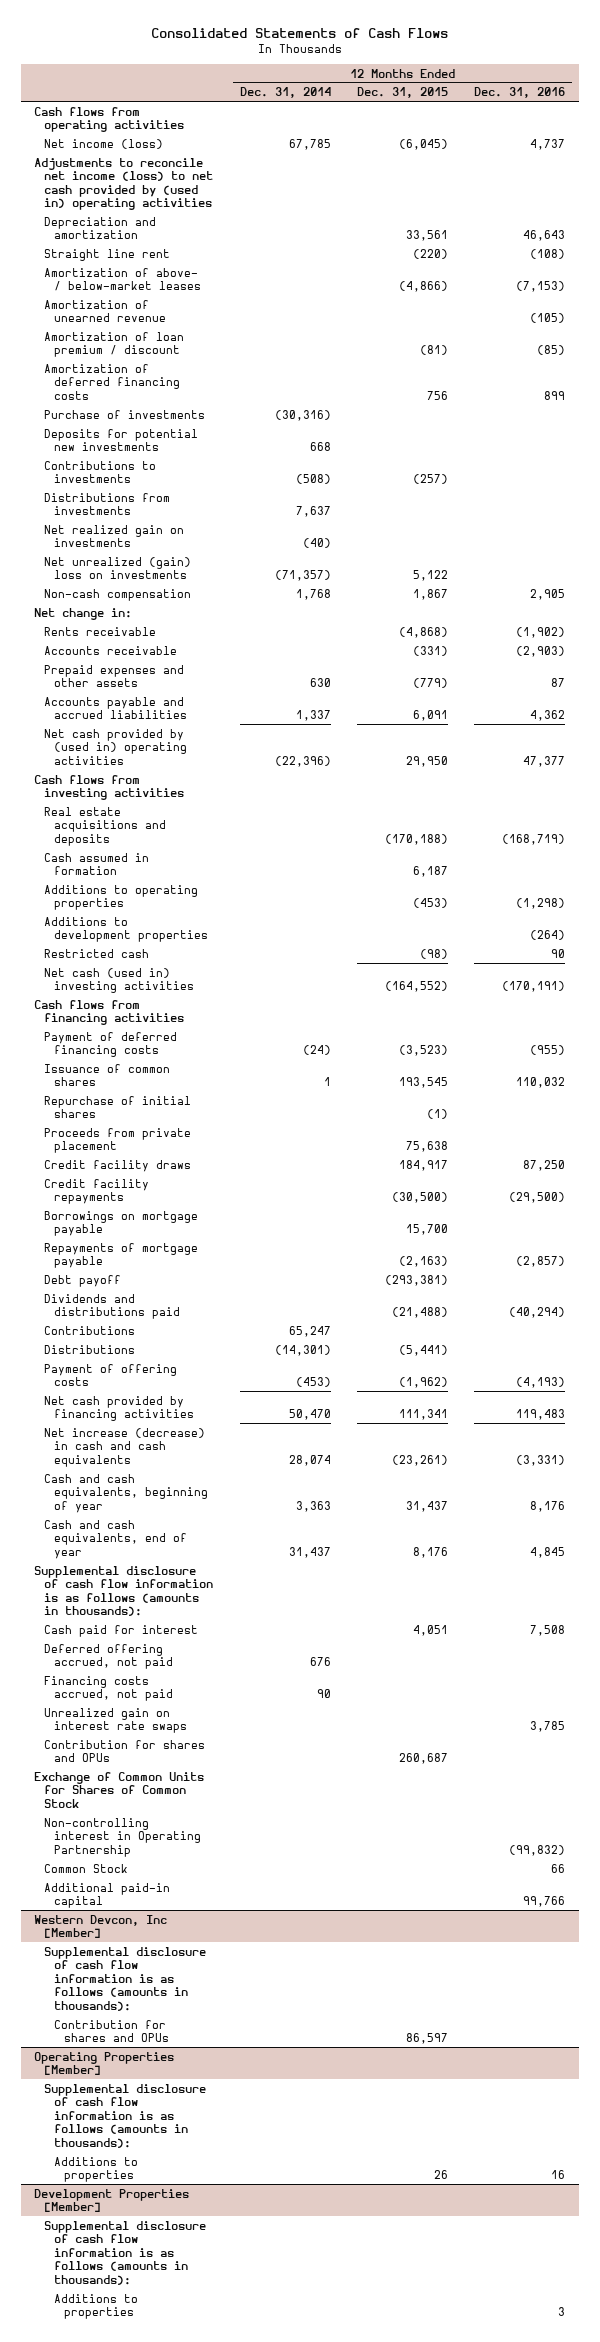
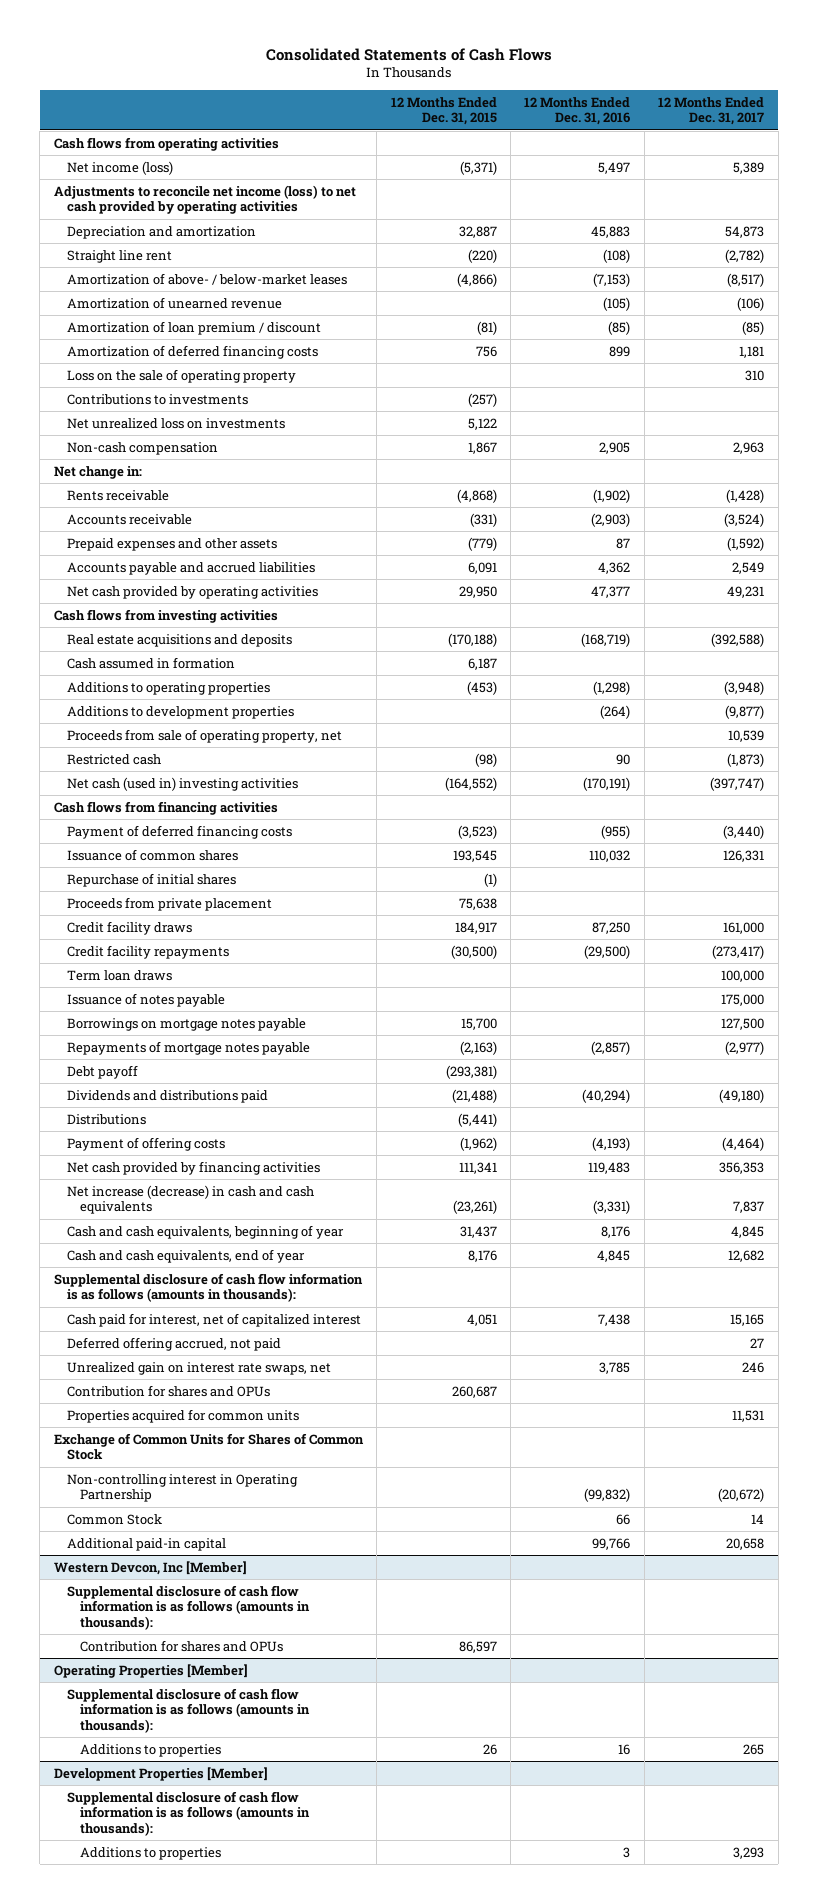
- | 12 Months Ended Dec. 31, 2014 | 12 Months Ended Dec. 31, 2015 | 12 Months Ended Dec. 31, 2016
+ | 12 Months Ended Dec. 31, 2015 | 12 Months Ended Dec. 31, 2016 | 12 Months Ended Dec. 31, 2017
- Net income (loss) | 67,785 | (6,045) | 4,737
- Adjustments to reconcile net income (loss) to net cash provided by (used in) operating activities
- Depreciation and amortization | | 33,561 | 46,643
+ Net income (loss) | (5,371) | 5,497 | 5,389
+ Adjustments to reconcile net income (loss) to net cash provided by operating activities
+ Depreciation and amortization | 32,887 | 45,883 | 54,873
- Purchase of investments | (30,316) | |
- Deposits for potential new investments | 668 | |
+ Loss on the sale of operating property | | | 310
- Distributions from investments | 7,637 | |
- Net realized gain on investments | (40) | |
- Net unrealized (gain) loss on investments | (71,357) | 5,122 |
+ Net unrealized loss on investments | 5,122 | |
- Net cash provided by (used in) operating activities | (22,396) | 29,950 | 47,377
+ Net cash provided by operating activities | 29,950 | 47,377 | 49,231
+ Proceeds from sale of operating property, net | | | 10,539
- Borrowings on mortgage payable | | 15,700 |
- Repayments of mortgage payable | | (2,163) | (2,857)
+ Term loan draws | | | 100,000
+ Issuance of notes payable | | | 175,000
+ Borrowings on mortgage notes payable | 15,700 | | 127,500
+ Repayments of mortgage notes payable | (2,163) | (2,857) | (2,977)
- Contributions | 65,247 | |
- Cash paid for interest | | 4,051 | 7,508
+ Cash paid for interest, net of capitalized interest | 4,051 | 7,438 | 15,165
- Financing costs accrued, not paid | 90 | |
- Unrealized gain on interest rate swaps | | | 3,785
+ Unrealized gain on interest rate swaps, net | | 3,785 | 246
+ Properties acquired for common units | | | 11,531

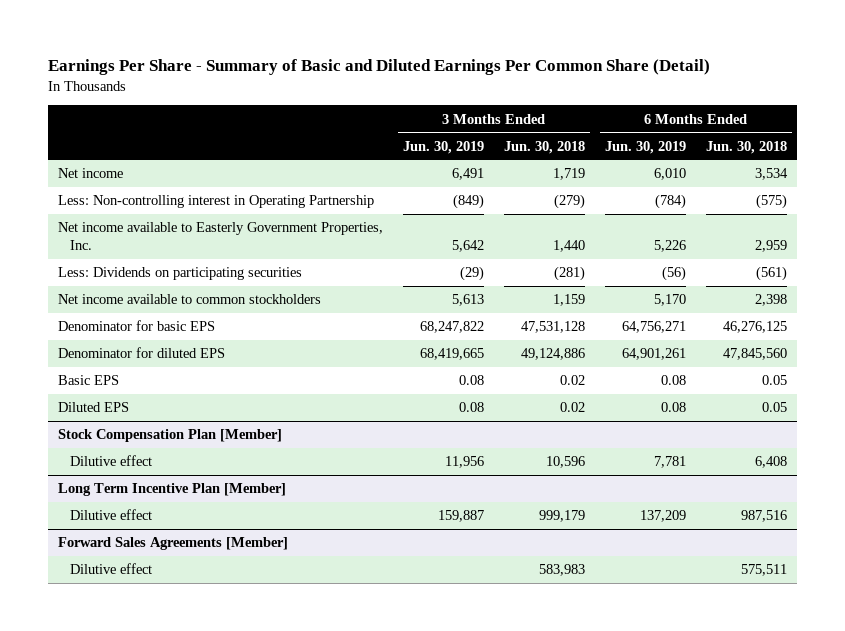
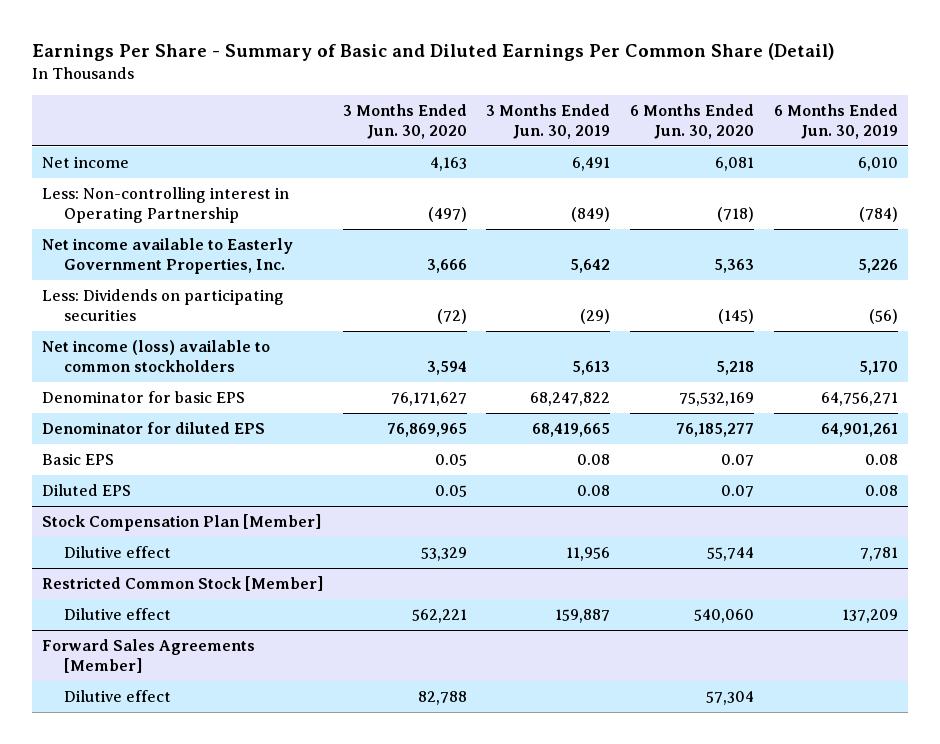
- | 3 Months Ended Jun. 30, 2019 | 3 Months Ended Jun. 30, 2018 | 6 Months Ended Jun. 30, 2019 | 6 Months Ended Jun. 30, 2018
+ | 3 Months Ended Jun. 30, 2020 | 3 Months Ended Jun. 30, 2019 | 6 Months Ended Jun. 30, 2020 | 6 Months Ended Jun. 30, 2019
- Net income available to common stockholders | 5,613 | 1,159 | 5,170 | 2,398
+ Net income (loss) available to common stockholders | 3,594 | 5,613 | 5,218 | 5,170
- Long Term Incentive Plan [Member]
+ Restricted Common Stock [Member]

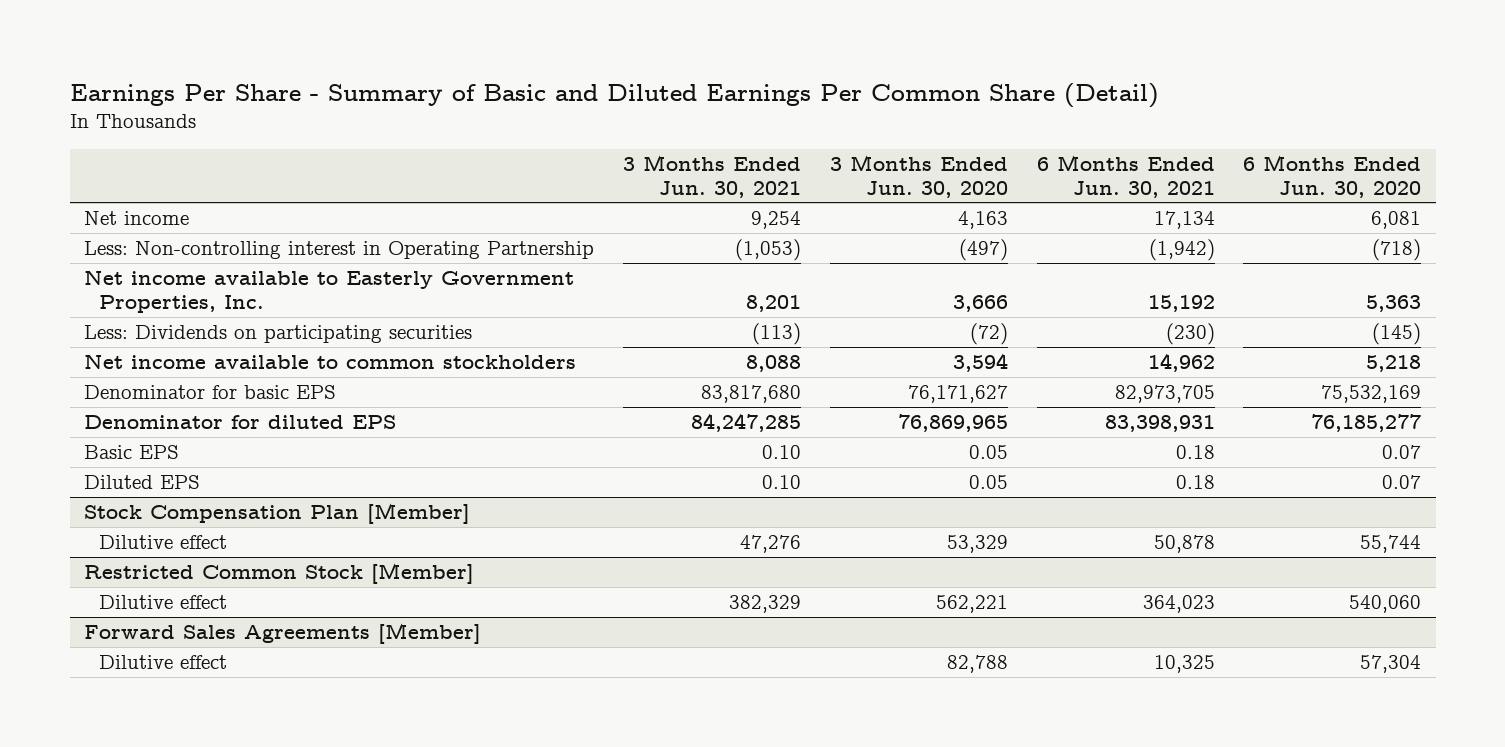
- | 3 Months Ended Jun. 30, 2020 | 3 Months Ended Jun. 30, 2019 | 6 Months Ended Jun. 30, 2020 | 6 Months Ended Jun. 30, 2019
+ | 3 Months Ended Jun. 30, 2021 | 3 Months Ended Jun. 30, 2020 | 6 Months Ended Jun. 30, 2021 | 6 Months Ended Jun. 30, 2020
- Net income (loss) available to common stockholders | 3,594 | 5,613 | 5,218 | 5,170
+ Net income available to common stockholders | 8,088 | 3,594 | 14,962 | 5,218

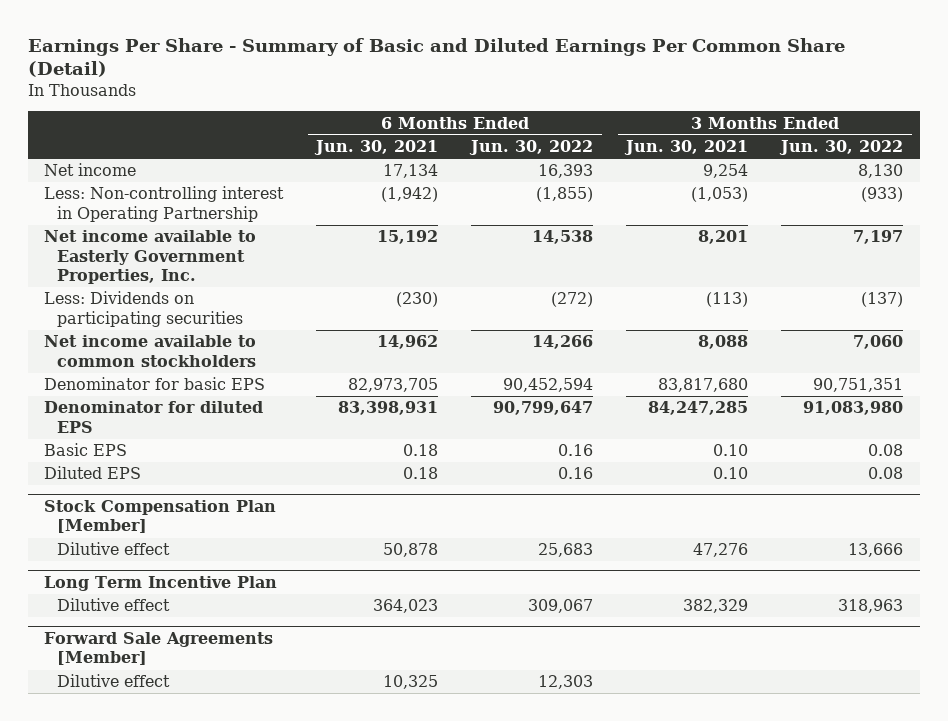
- | 3 Months Ended Jun. 30, 2021 | 3 Months Ended Jun. 30, 2020 | 6 Months Ended Jun. 30, 2021 | 6 Months Ended Jun. 30, 2020
+ | 6 Months Ended Jun. 30, 2021 | 6 Months Ended Jun. 30, 2022 | 3 Months Ended Jun. 30, 2021 | 3 Months Ended Jun. 30, 2022
- Restricted Common Stock [Member]
+ Long Term Incentive Plan
- Forward Sales Agreements [Member]
+ Forward Sale Agreements [Member]

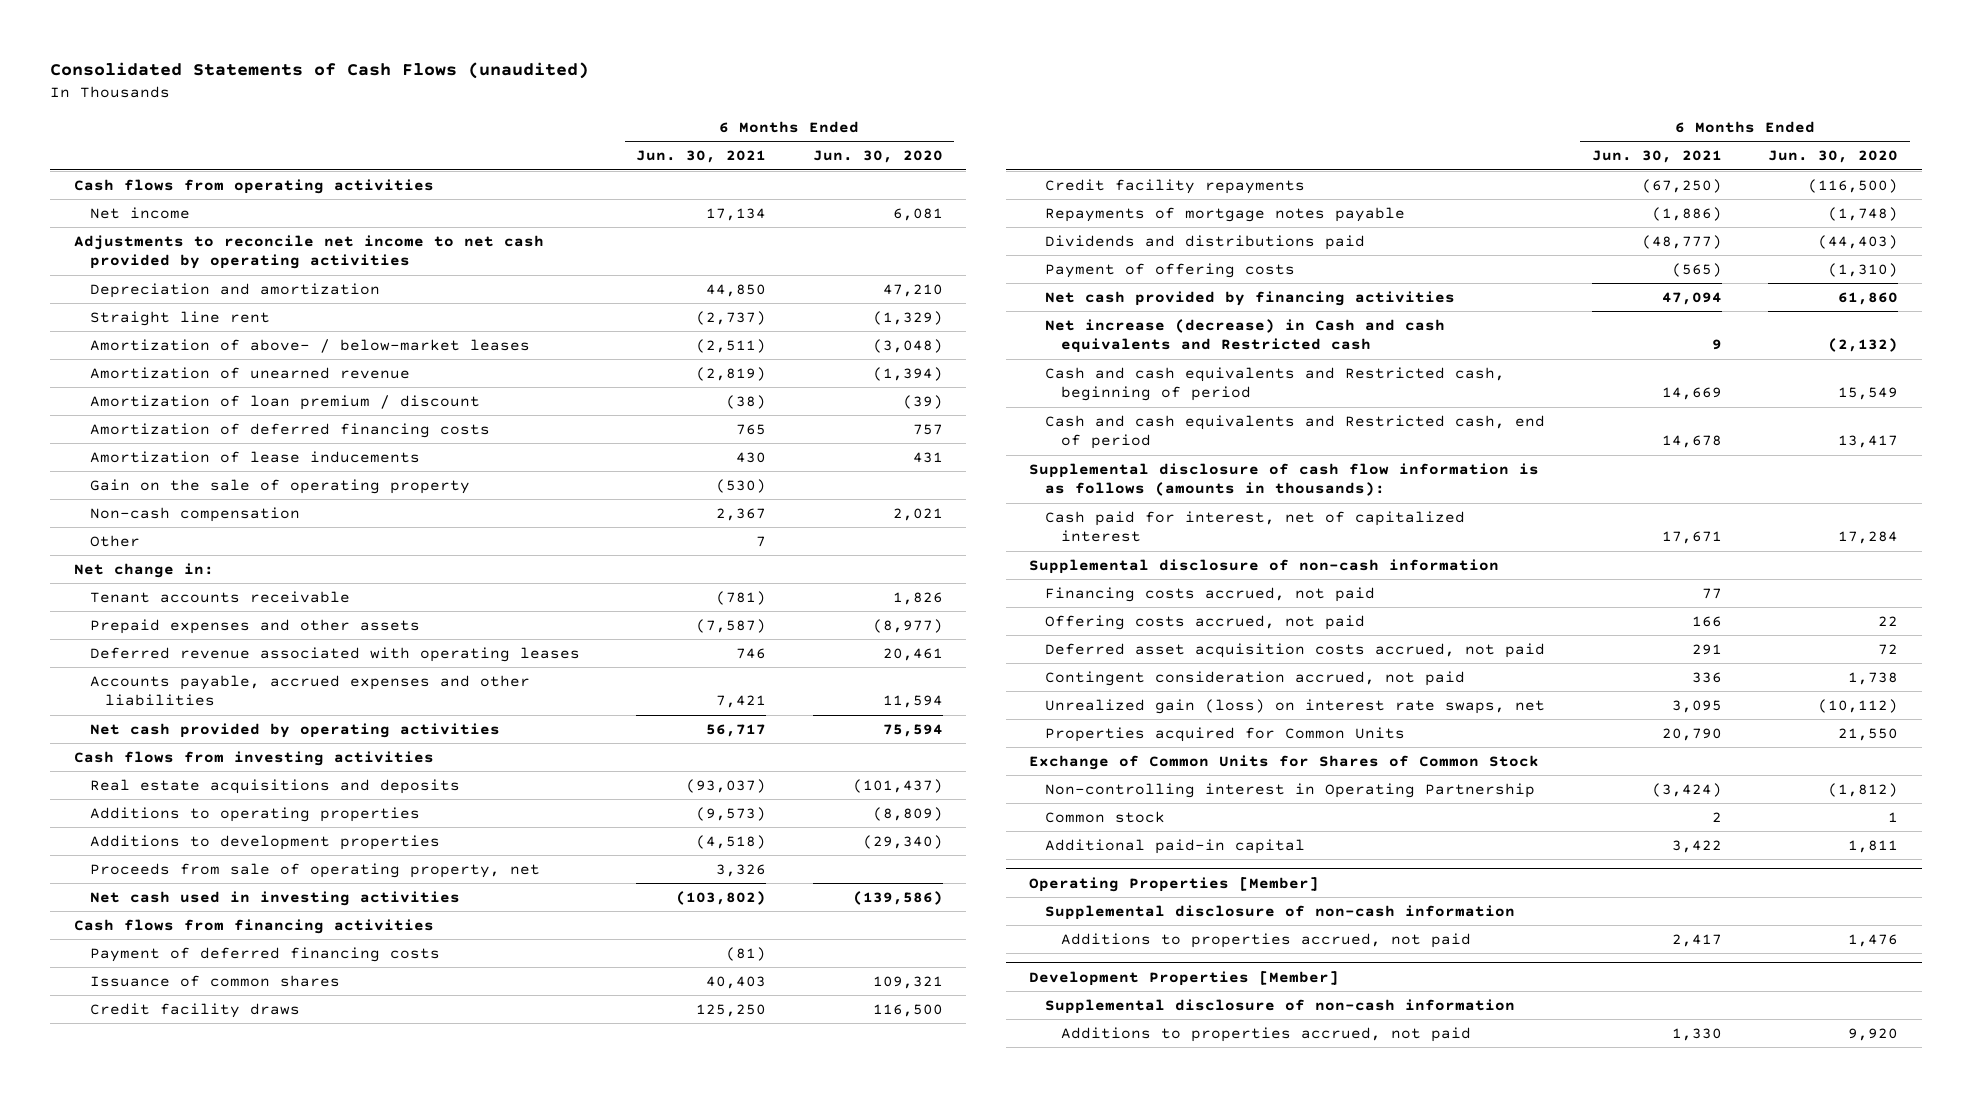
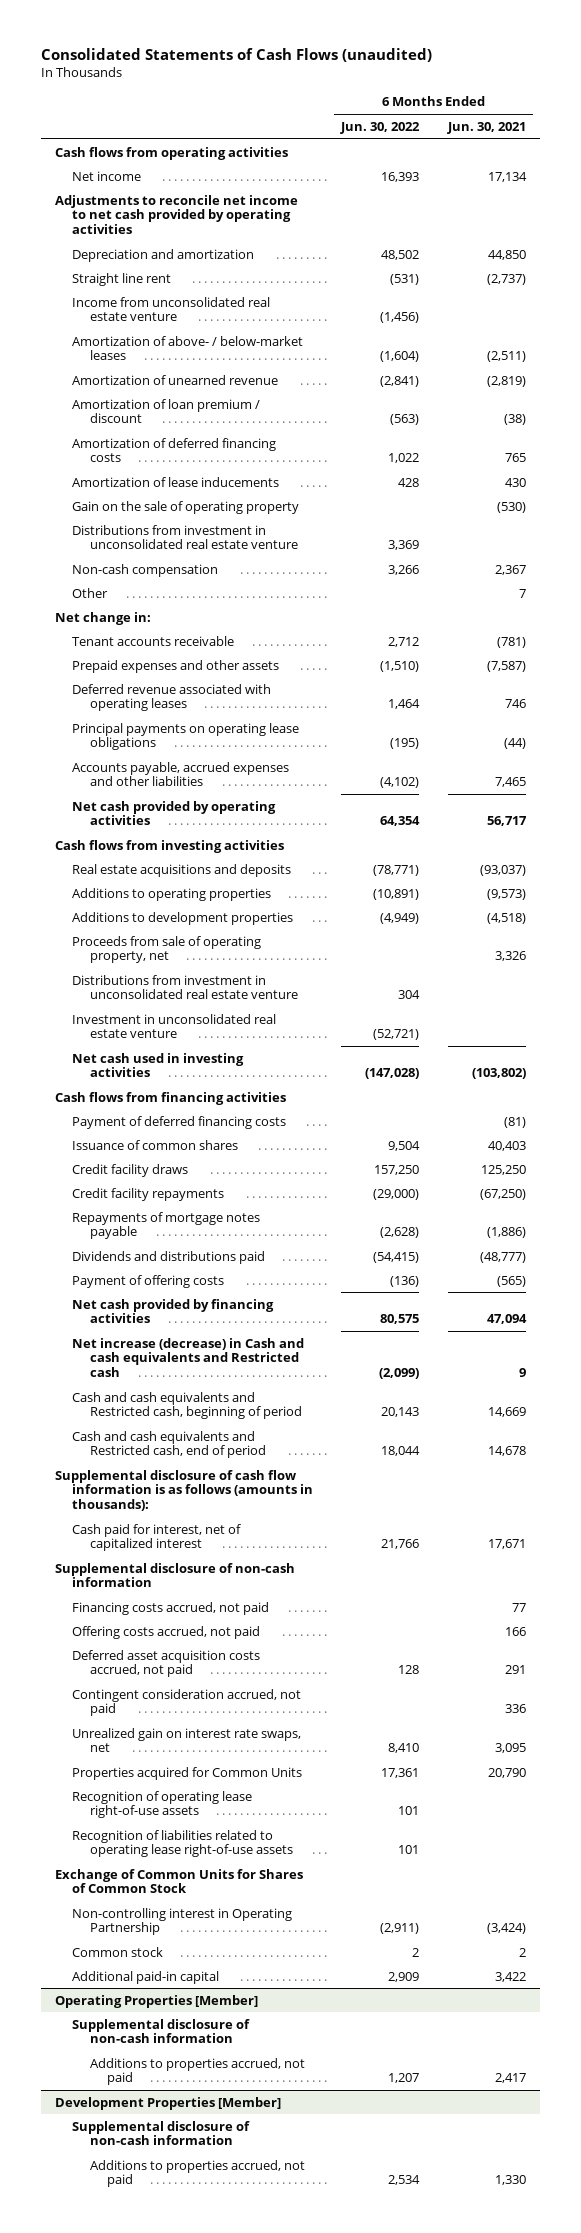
- | 6 Months Ended Jun. 30, 2021 | 6 Months Ended Jun. 30, 2020
+ | 6 Months Ended Jun. 30, 2022 | 6 Months Ended Jun. 30, 2021
+ Income from unconsolidated real estate venture | (1,456) |
+ Distributions from investment in unconsolidated real estate venture | 3,369 |
- Accounts payable, accrued expenses and other liabilities | 7,421 | 11,594
+ Principal payments on operating lease obligations | (195) | (44)
+ Accounts payable, accrued expenses and other liabilities | (4,102) | 7,465
+ Distributions from investment in unconsolidated real estate venture | 304 |
+ Investment in unconsolidated real estate venture | (52,721) |
- Unrealized gain (loss) on interest rate swaps, net | 3,095 | (10,112)
+ Unrealized gain on interest rate swaps, net | 8,410 | 3,095
+ Recognition of operating lease right-of-use assets | 101 |
+ Recognition of liabilities related to operating lease right-of-use assets | 101 |

